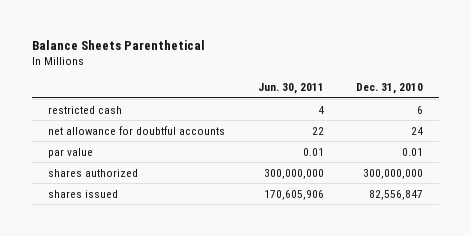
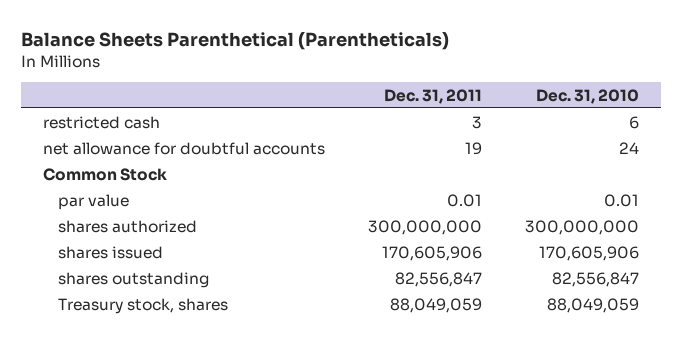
- Balance Sheets Parenthetical
+ Balance Sheets Parenthetical (Parentheticals)
- | Jun. 30, 2011 | Dec. 31, 2010
+ | Dec. 31, 2011 | Dec. 31, 2010
+ Common Stock
- shares issued | 170,605,906 | 82,556,847
+ shares issued | 170,605,906 | 170,605,906
+ shares outstanding | 82,556,847 | 82,556,847
+ Treasury stock, shares | 88,049,059 | 88,049,059

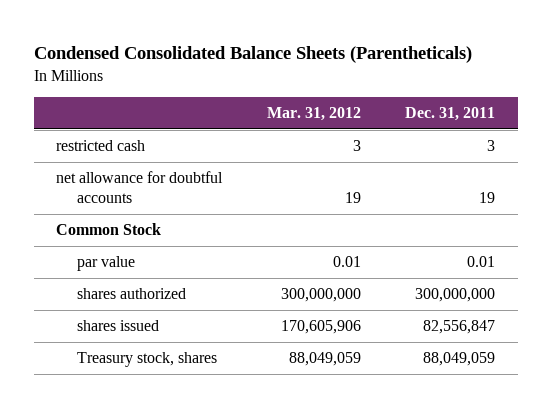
- Balance Sheets Parenthetical (Parentheticals)
+ Condensed Consolidated Balance Sheets (Parentheticals)
- | Dec. 31, 2011 | Dec. 31, 2010
+ | Mar. 31, 2012 | Dec. 31, 2011
- shares issued | 170,605,906 | 170,605,906
- shares outstanding | 82,556,847 | 82,556,847
+ shares issued | 170,605,906 | 82,556,847

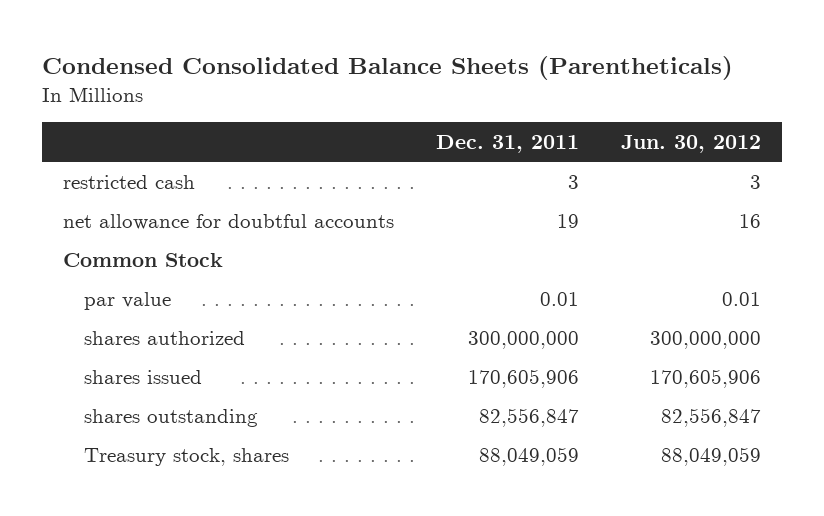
- | Mar. 31, 2012 | Dec. 31, 2011
+ | Dec. 31, 2011 | Jun. 30, 2012
- shares issued | 170,605,906 | 82,556,847
+ shares issued | 170,605,906 | 170,605,906
+ shares outstanding | 82,556,847 | 82,556,847

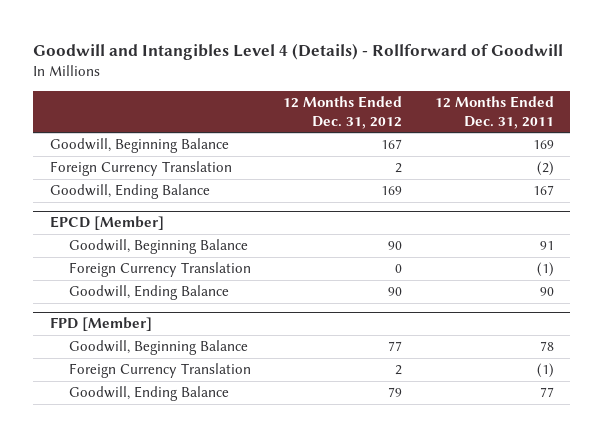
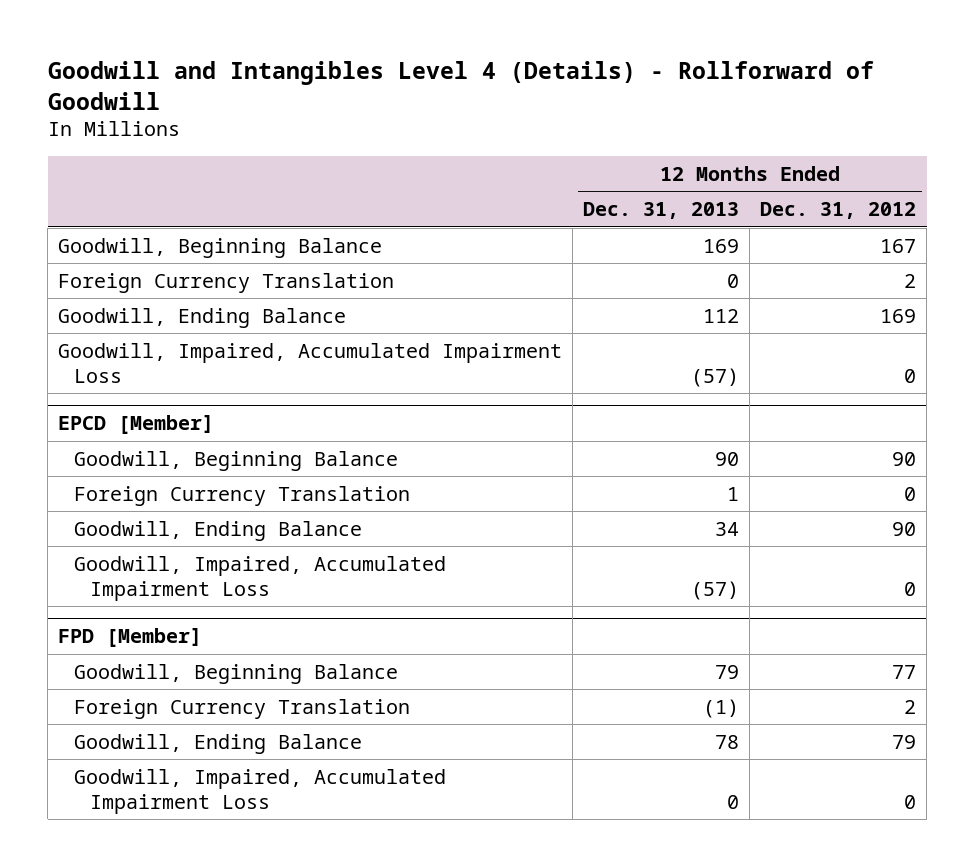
- | 12 Months Ended Dec. 31, 2012 | 12 Months Ended Dec. 31, 2011
+ | 12 Months Ended Dec. 31, 2013 | 12 Months Ended Dec. 31, 2012
+ Goodwill, Impaired, Accumulated Impairment Loss | (57) | 0
@ EPCD [Member]
+ Goodwill, Impaired, Accumulated Impairment Loss | (57) | 0
@ FPD [Member]
+ Goodwill, Impaired, Accumulated Impairment Loss | 0 | 0

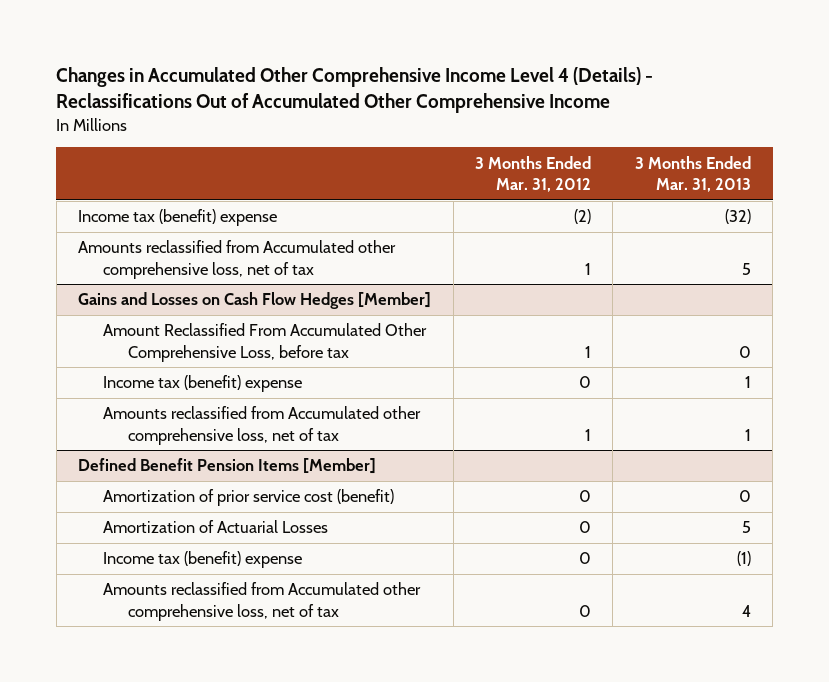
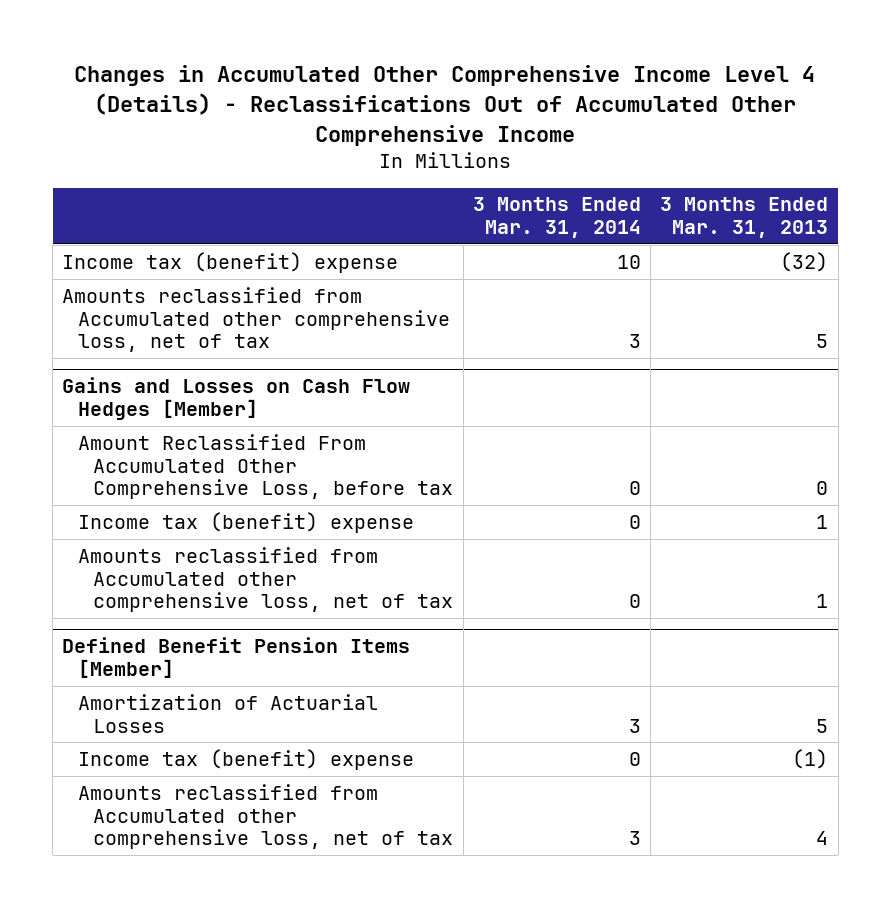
- | 3 Months Ended Mar. 31, 2012 | 3 Months Ended Mar. 31, 2013
+ | 3 Months Ended Mar. 31, 2014 | 3 Months Ended Mar. 31, 2013
@ Defined Benefit Pension Items [Member]
- Amortization of prior service cost (benefit) | 0 | 0

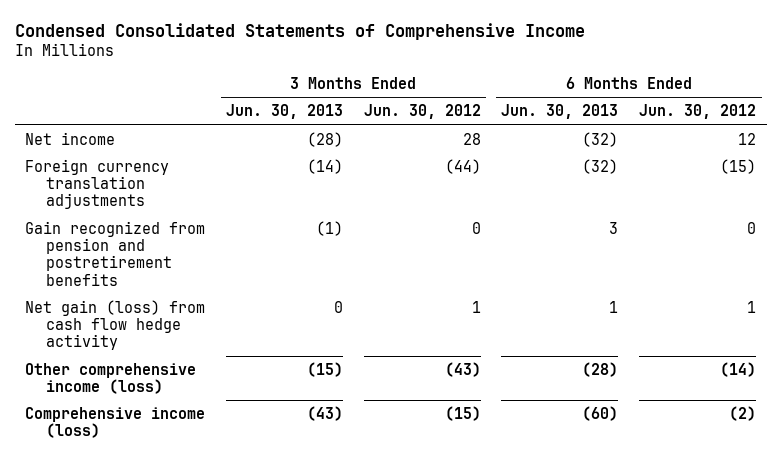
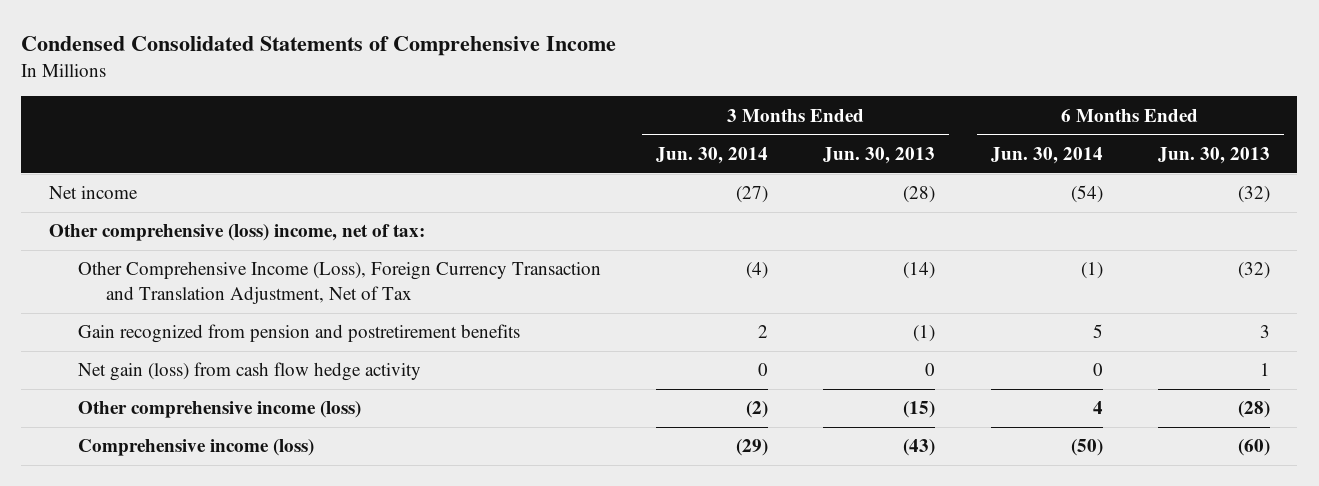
- | 3 Months Ended Jun. 30, 2013 | 3 Months Ended Jun. 30, 2012 | 6 Months Ended Jun. 30, 2013 | 6 Months Ended Jun. 30, 2012
+ | 3 Months Ended Jun. 30, 2014 | 3 Months Ended Jun. 30, 2013 | 6 Months Ended Jun. 30, 2014 | 6 Months Ended Jun. 30, 2013
- Foreign currency translation adjustments | (14) | (44) | (32) | (15)
+ Other comprehensive (loss) income, net of tax:
+ Other Comprehensive Income (Loss), Foreign Currency Transaction and Translation Adjustment, Net of Tax | (4) | (14) | (1) | (32)

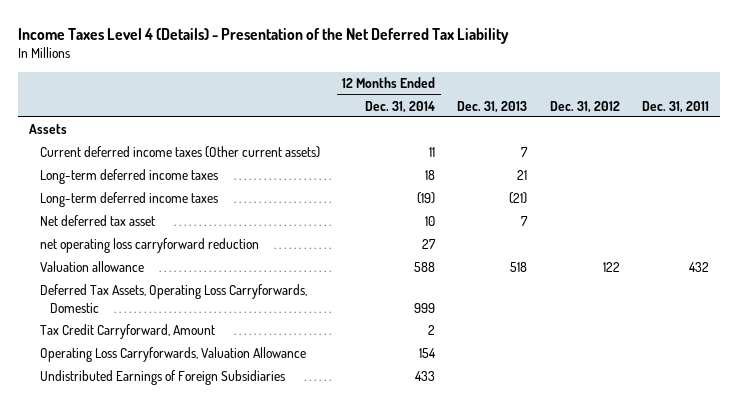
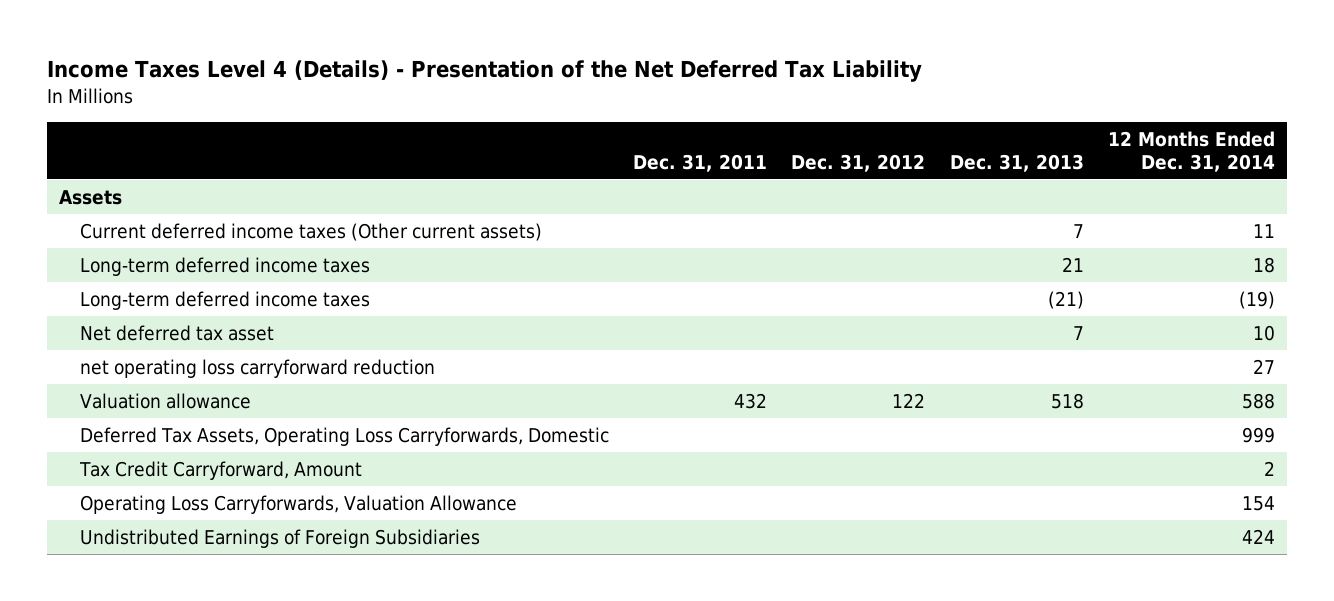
- | 12 Months Ended Dec. 31, 2014 | Dec. 31, 2013 | Dec. 31, 2012 | Dec. 31, 2011
+ | Dec. 31, 2011 | Dec. 31, 2012 | Dec. 31, 2013 | 12 Months Ended Dec. 31, 2014
- Undistributed Earnings of Foreign Subsidiaries | 433 | | |
+ Undistributed Earnings of Foreign Subsidiaries | | | | 424

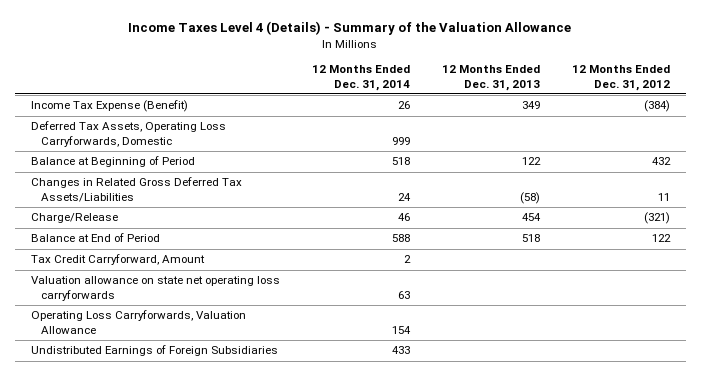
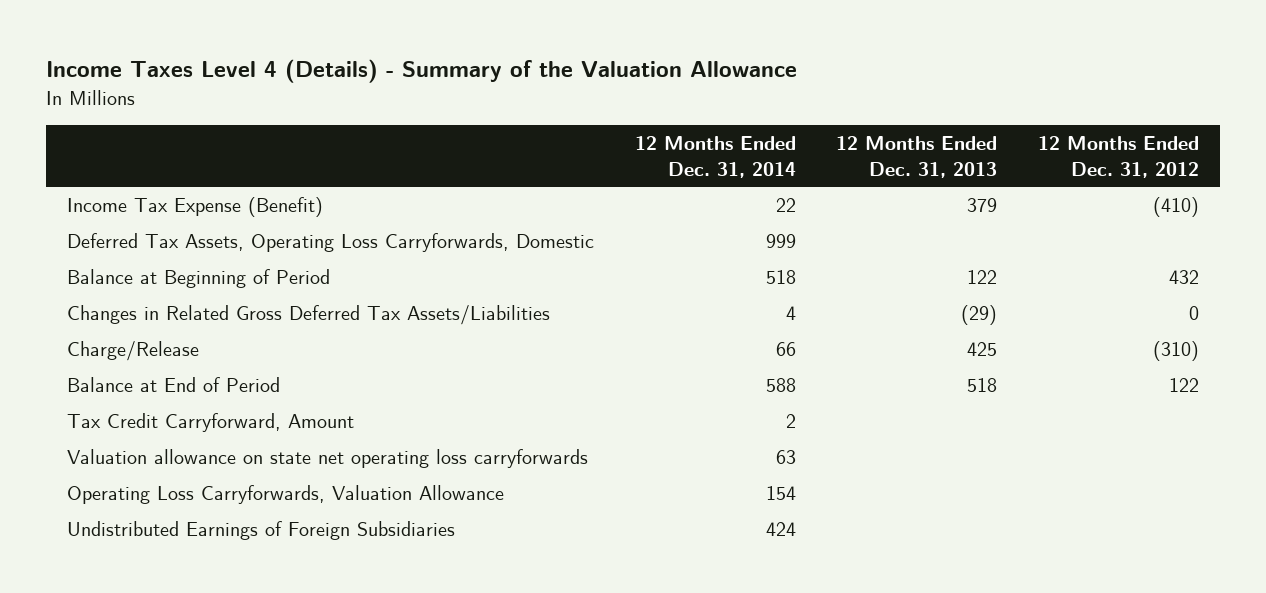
- Income Tax Expense (Benefit) | 26 | 349 | (384)
+ Income Tax Expense (Benefit) | 22 | 379 | (410)
- Changes in Related Gross Deferred Tax Assets/Liabilities | 24 | (58) | 11
- Charge/Release | 46 | 454 | (321)
+ Changes in Related Gross Deferred Tax Assets/Liabilities | 4 | (29) | 0
+ Charge/Release | 66 | 425 | (310)
- Undistributed Earnings of Foreign Subsidiaries | 433 | |
+ Undistributed Earnings of Foreign Subsidiaries | 424 | |

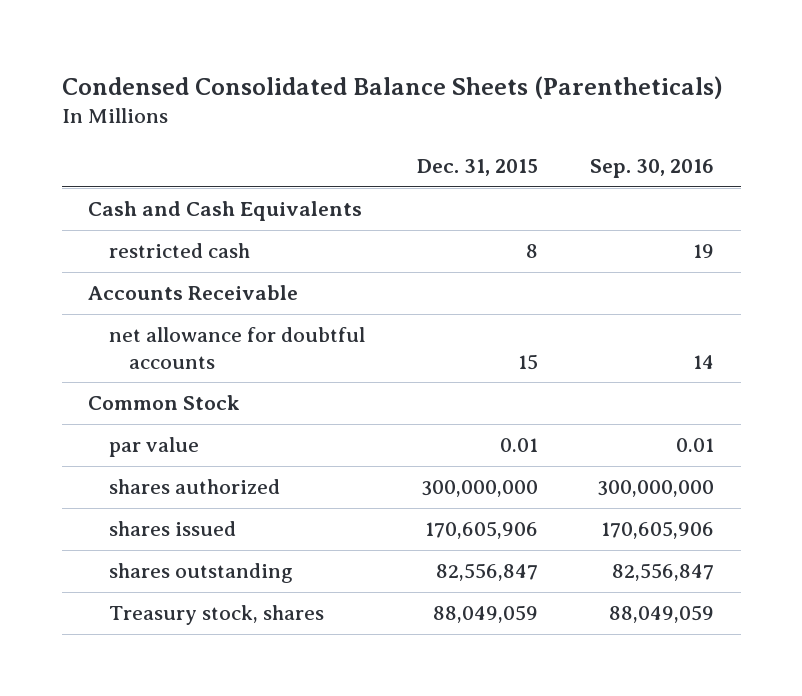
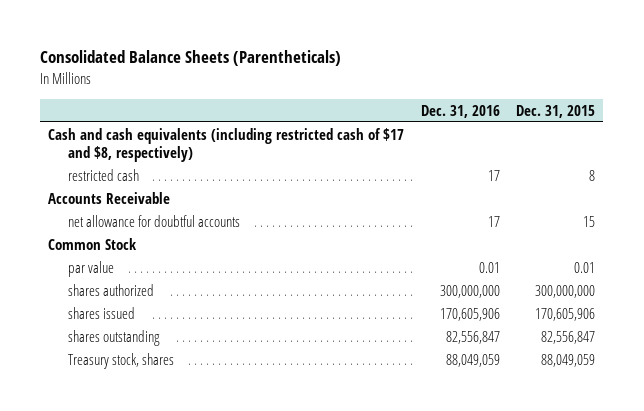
- Condensed Consolidated Balance Sheets (Parentheticals)
+ Consolidated Balance Sheets (Parentheticals)
- | Dec. 31, 2015 | Sep. 30, 2016
+ | Dec. 31, 2016 | Dec. 31, 2015
- Cash and Cash Equivalents
+ Cash and cash equivalents (including restricted cash of $17 and $8, respectively)

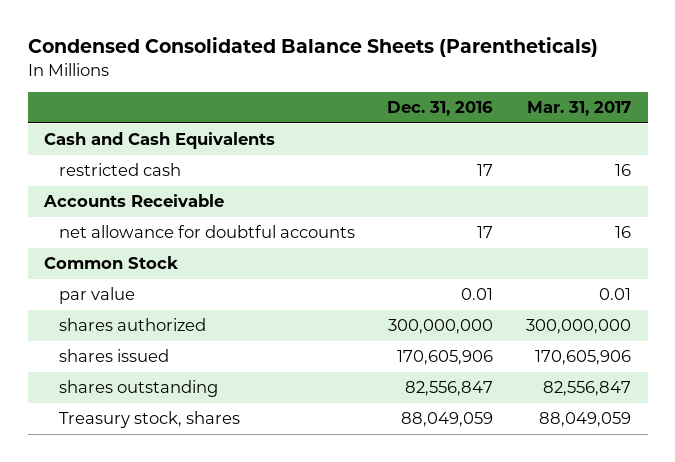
- Consolidated Balance Sheets (Parentheticals)
+ Condensed Consolidated Balance Sheets (Parentheticals)
- | Dec. 31, 2016 | Dec. 31, 2015
+ | Dec. 31, 2016 | Mar. 31, 2017
- Cash and cash equivalents (including restricted cash of $17 and $8, respectively)
+ Cash and Cash Equivalents

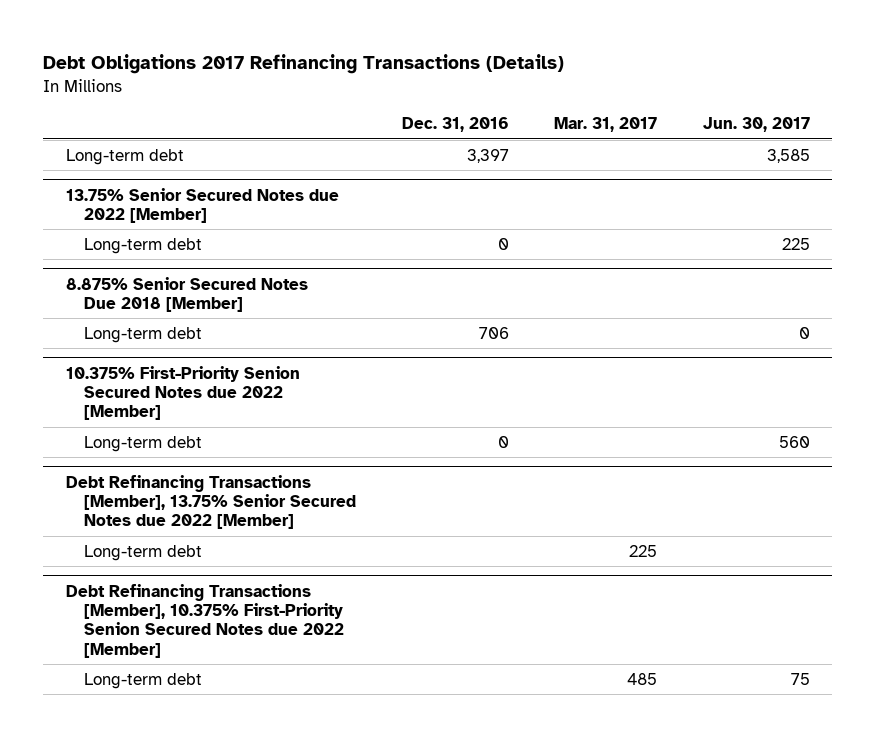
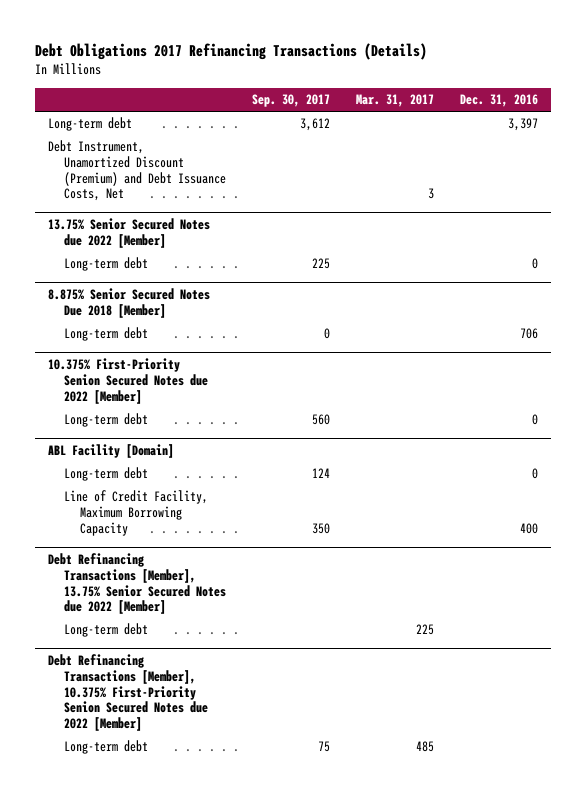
- | Dec. 31, 2016 | Mar. 31, 2017 | Jun. 30, 2017
+ | Sep. 30, 2017 | Mar. 31, 2017 | Dec. 31, 2016
+ Debt Instrument, Unamortized Discount (Premium) and Debt Issuance Costs, Net | | 3 |
+ ABL Facility [Domain]
+ Long-term debt | 124 | | 0
+ Line of Credit Facility, Maximum Borrowing Capacity | 350 | | 400

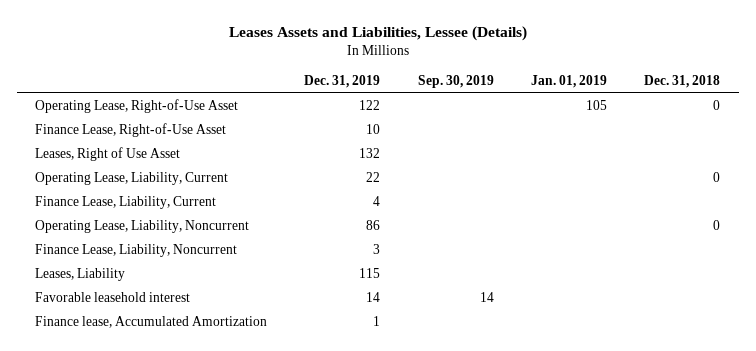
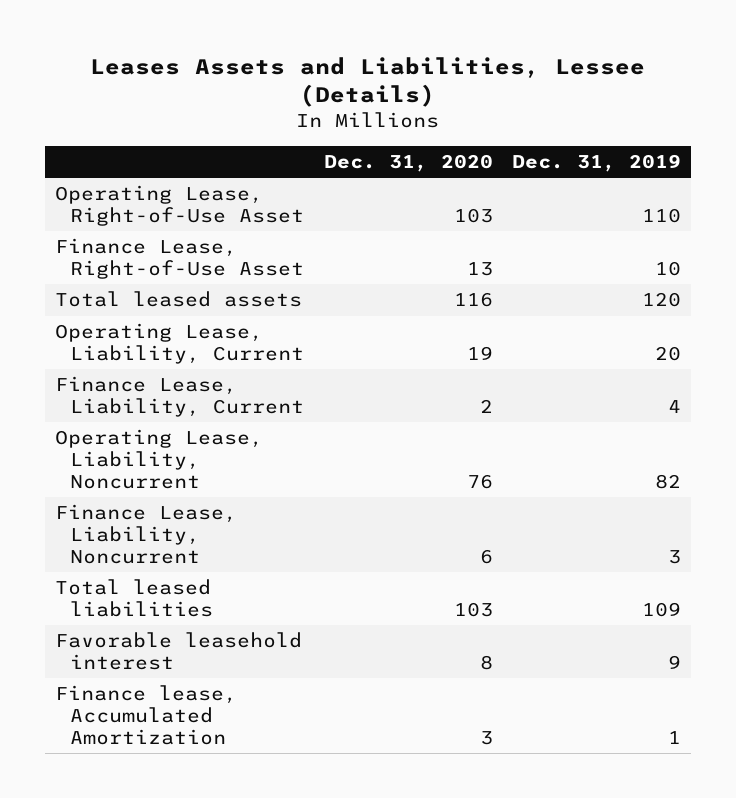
- | Dec. 31, 2019 | Sep. 30, 2019 | Jan. 01, 2019 | Dec. 31, 2018
+ | Dec. 31, 2020 | Dec. 31, 2019
- Operating Lease, Right-of-Use Asset | 122 | | 105 | 0
+ Operating Lease, Right-of-Use Asset | 103 | 110
- Leases, Right of Use Asset | 132 | | |
- Operating Lease, Liability, Current | 22 | | | 0
+ Total leased assets | 116 | 120
+ Operating Lease, Liability, Current | 19 | 20
- Operating Lease, Liability, Noncurrent | 86 | | | 0
+ Operating Lease, Liability, Noncurrent | 76 | 82
- Leases, Liability | 115 | | |
- Favorable leasehold interest | 14 | 14 | |
+ Total leased liabilities | 103 | 109
+ Favorable leasehold interest | 8 | 9

